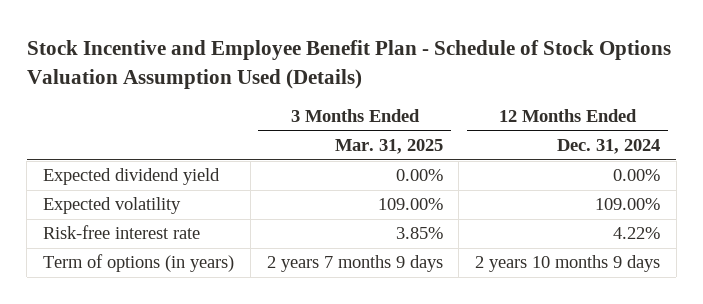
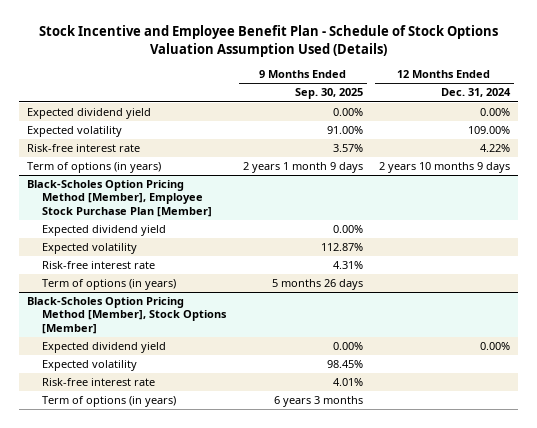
- | 3 Months Ended Mar. 31, 2025 | 12 Months Ended Dec. 31, 2024
+ | 9 Months Ended Sep. 30, 2025 | 12 Months Ended Dec. 31, 2024
+ Black-Scholes Option Pricing Method [Member], Employee Stock Purchase Plan [Member]
+ Expected dividend yield | 0.00% |
+ Expected volatility | 112.87% |
+ Risk-free interest rate | 4.31% |
+ Term of options (in years) | 5 months 26 days |
+ Black-Scholes Option Pricing Method [Member], Stock Options [Member]
+ Expected dividend yield | 0.00% | 0.00%
+ Expected volatility | 98.45% |
+ Risk-free interest rate | 4.01% |
+ Term of options (in years) | 6 years 3 months |

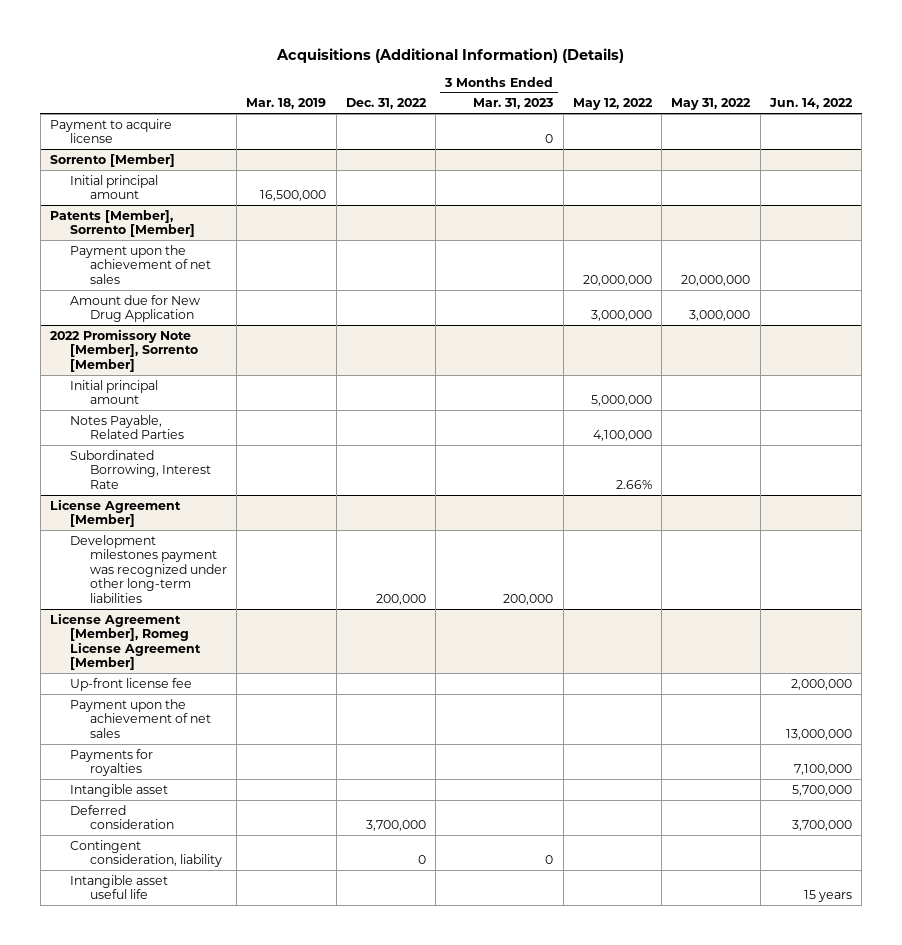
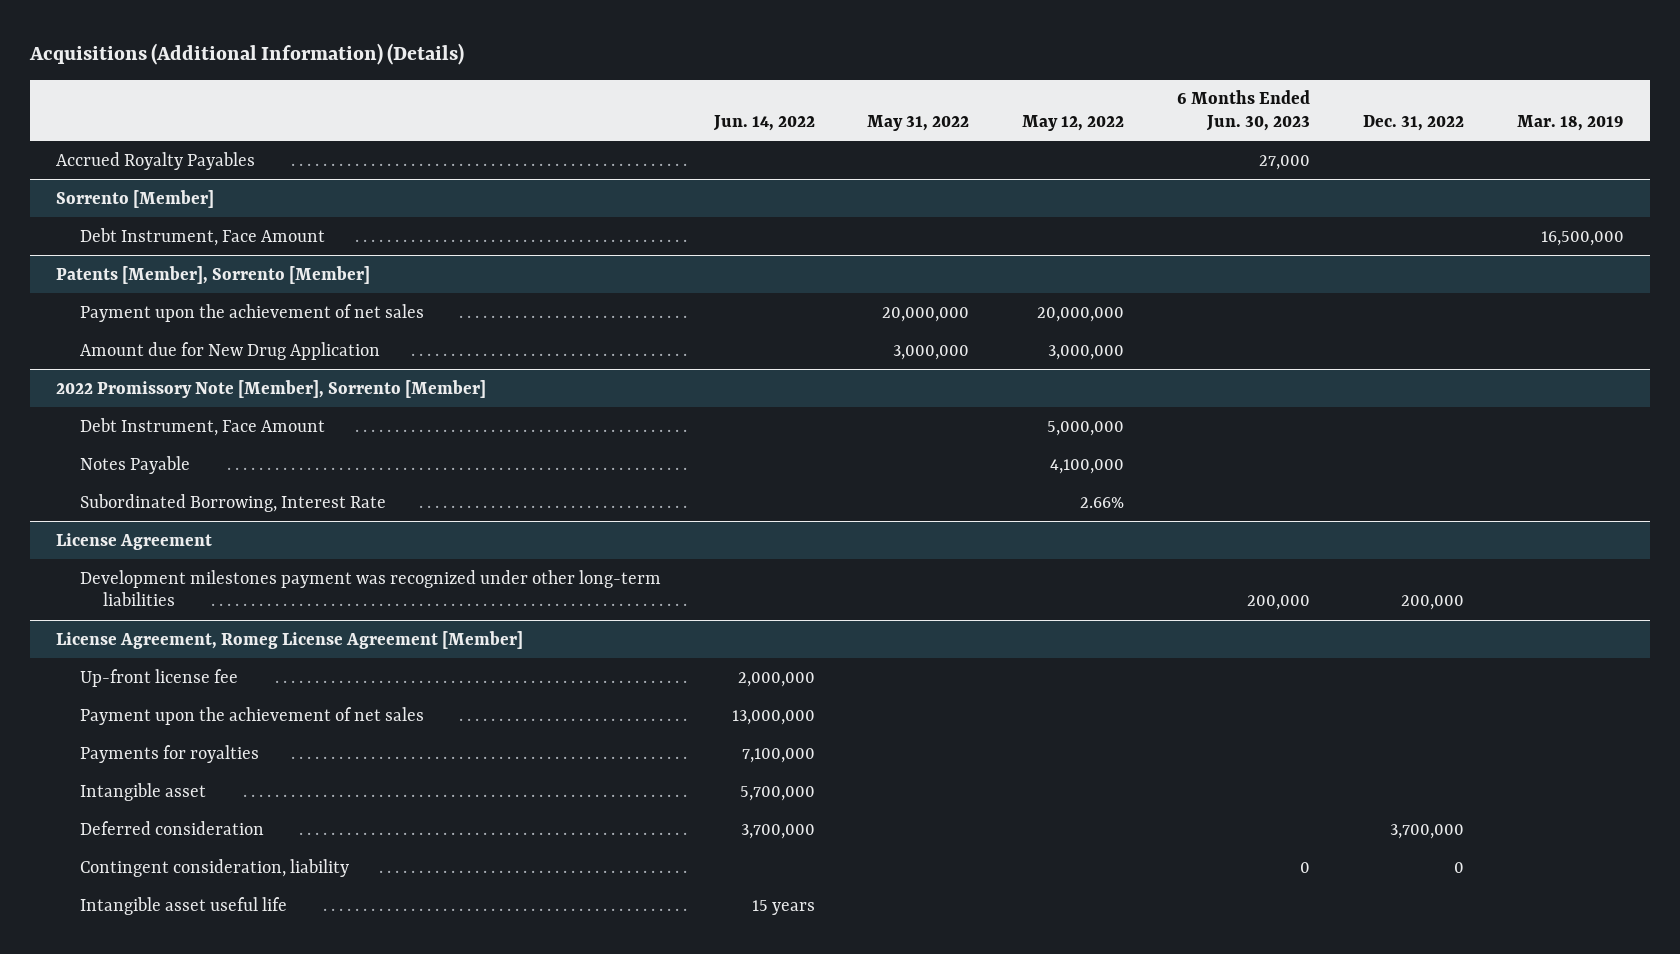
- | Mar. 18, 2019 | Dec. 31, 2022 | 3 Months Ended Mar. 31, 2023 | May 12, 2022 | May 31, 2022 | Jun. 14, 2022
+ | Jun. 14, 2022 | May 31, 2022 | May 12, 2022 | 6 Months Ended Jun. 30, 2023 | Dec. 31, 2022 | Mar. 18, 2019
- Payment to acquire license | | | 0 | | |
+ Accrued Royalty Payables | | | | 27,000 | |
@ Sorrento [Member]
- Initial principal amount | 16,500,000 | | | | |
+ Debt Instrument, Face Amount | | | | | | 16,500,000
@ 2022 Promissory Note [Member], Sorrento [Member]
- Initial principal amount | | | | 5,000,000 | |
- Notes Payable, Related Parties | | | | 4,100,000 | |
+ Debt Instrument, Face Amount | | | 5,000,000 | | |
+ Notes Payable | | | 4,100,000 | | |
- License Agreement [Member]
+ License Agreement
- License Agreement [Member], Romeg License Agreement [Member]
+ License Agreement, Romeg License Agreement [Member]

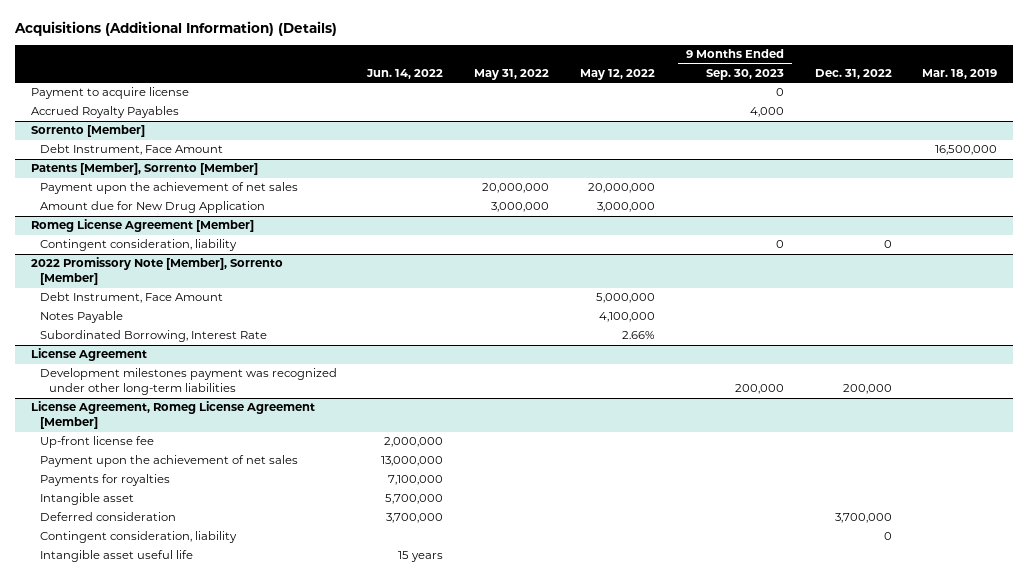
- | Jun. 14, 2022 | May 31, 2022 | May 12, 2022 | 6 Months Ended Jun. 30, 2023 | Dec. 31, 2022 | Mar. 18, 2019
+ | Jun. 14, 2022 | May 31, 2022 | May 12, 2022 | 9 Months Ended Sep. 30, 2023 | Dec. 31, 2022 | Mar. 18, 2019
+ Payment to acquire license | | | | 0 | |
+ Romeg License Agreement [Member]
+ Contingent consideration, liability | | | | 0 | 0 |

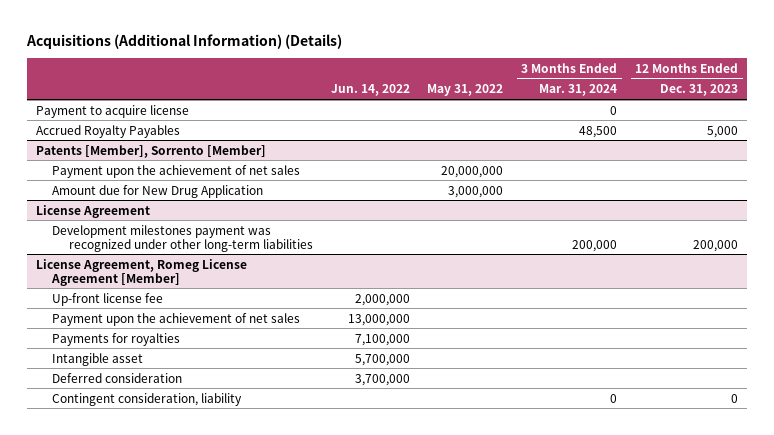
- | Jun. 14, 2022 | May 31, 2022 | May 12, 2022 | 9 Months Ended Sep. 30, 2023 | Dec. 31, 2022 | Mar. 18, 2019
+ | Jun. 14, 2022 | May 31, 2022 | 3 Months Ended Mar. 31, 2024 | 12 Months Ended Dec. 31, 2023
- Sorrento [Member]
- Debt Instrument, Face Amount | | | | | | 16,500,000
- Romeg License Agreement [Member]
- Contingent consideration, liability | | | | 0 | 0 |
- 2022 Promissory Note [Member], Sorrento [Member]
- Debt Instrument, Face Amount | | | 5,000,000 | | |
- Notes Payable | | | 4,100,000 | | |
- Subordinated Borrowing, Interest Rate | | | 2.66% | | |
@ License Agreement, Romeg License Agreement [Member]
- Intangible asset useful life | 15 years | | | | |

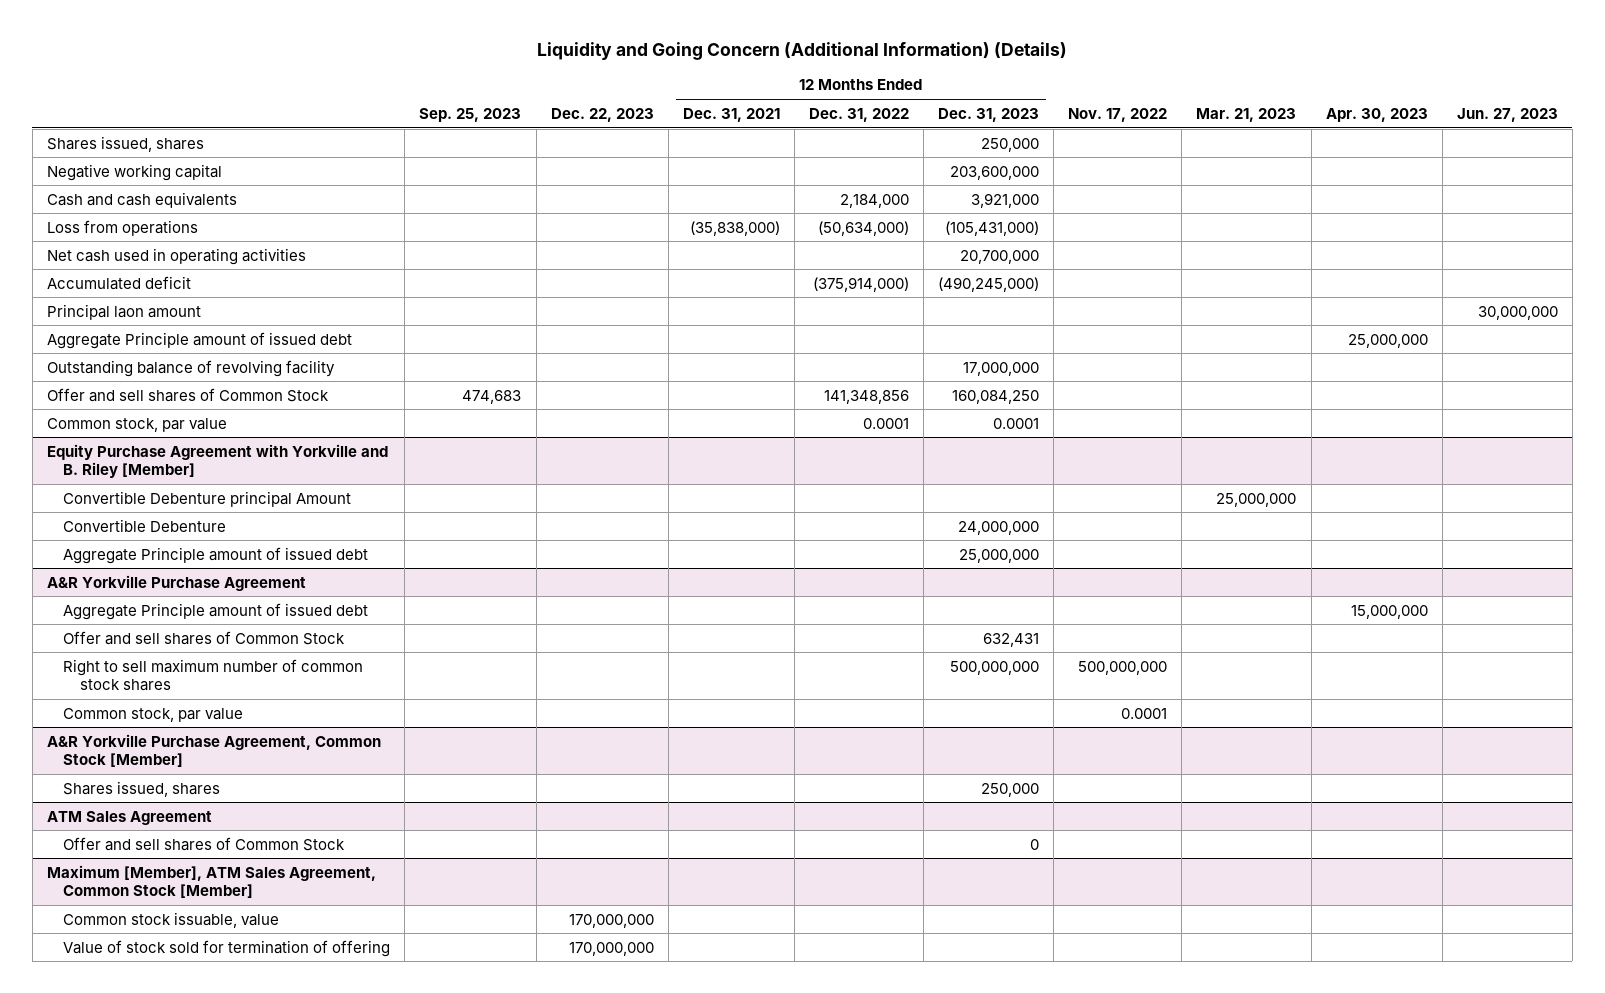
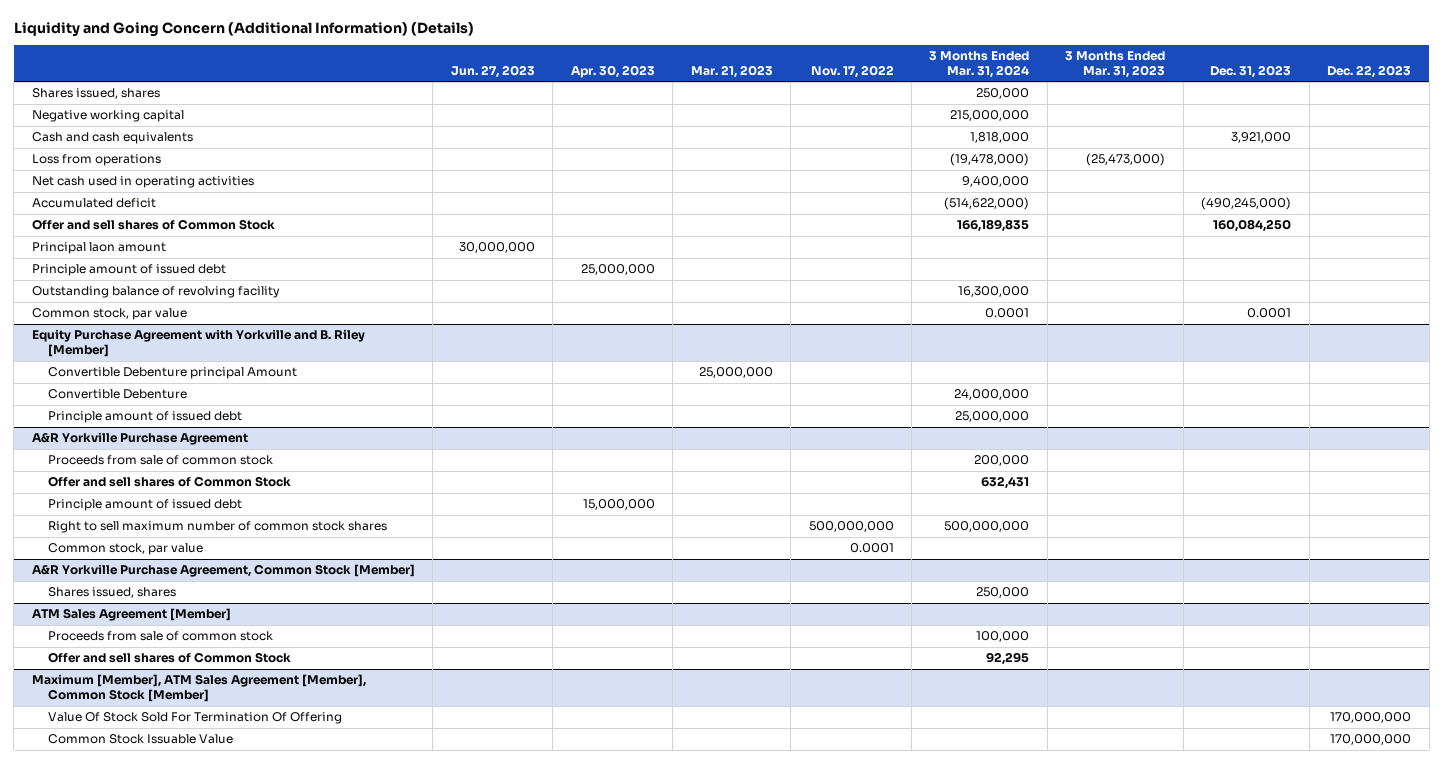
- | Sep. 25, 2023 | Dec. 22, 2023 | 12 Months Ended Dec. 31, 2021 | 12 Months Ended Dec. 31, 2022 | 12 Months Ended Dec. 31, 2023 | Nov. 17, 2022 | Mar. 21, 2023 | Apr. 30, 2023 | Jun. 27, 2023
+ | Jun. 27, 2023 | Apr. 30, 2023 | Mar. 21, 2023 | Nov. 17, 2022 | 3 Months Ended Mar. 31, 2024 | 3 Months Ended Mar. 31, 2023 | Dec. 31, 2023 | Dec. 22, 2023
moved up: Offer and sell shares of Common Stock | | | | | 166,189,835 | | 160,084,250 |
- Aggregate Principle amount of issued debt | | | | | | | | 25,000,000 |
+ Principle amount of issued debt | | 25,000,000 | | | | | |
@ Equity Purchase Agreement with Yorkville and B. Riley [Member]
- Aggregate Principle amount of issued debt | | | | | 25,000,000 | | | |
+ Principle amount of issued debt | | | | | 25,000,000 | | |
@ A&R Yorkville Purchase Agreement
- Aggregate Principle amount of issued debt | | | | | | | | 15,000,000 |
+ Proceeds from sale of common stock | | | | | 200,000 | | |
+ Principle amount of issued debt | | 15,000,000 | | | | | |
- ATM Sales Agreement
+ ATM Sales Agreement [Member]
+ Proceeds from sale of common stock | | | | | 100,000 | | |
- Maximum [Member], ATM Sales Agreement, Common Stock [Member]
- Common stock issuable, value | | 170,000,000 | | | | | | |
- Value of stock sold for termination of offering | | 170,000,000 | | | | | | |
+ Maximum [Member], ATM Sales Agreement [Member], Common Stock [Member]
+ Value Of Stock Sold For Termination Of Offering | | | | | | | | 170,000,000
+ Common Stock Issuable Value | | | | | | | | 170,000,000

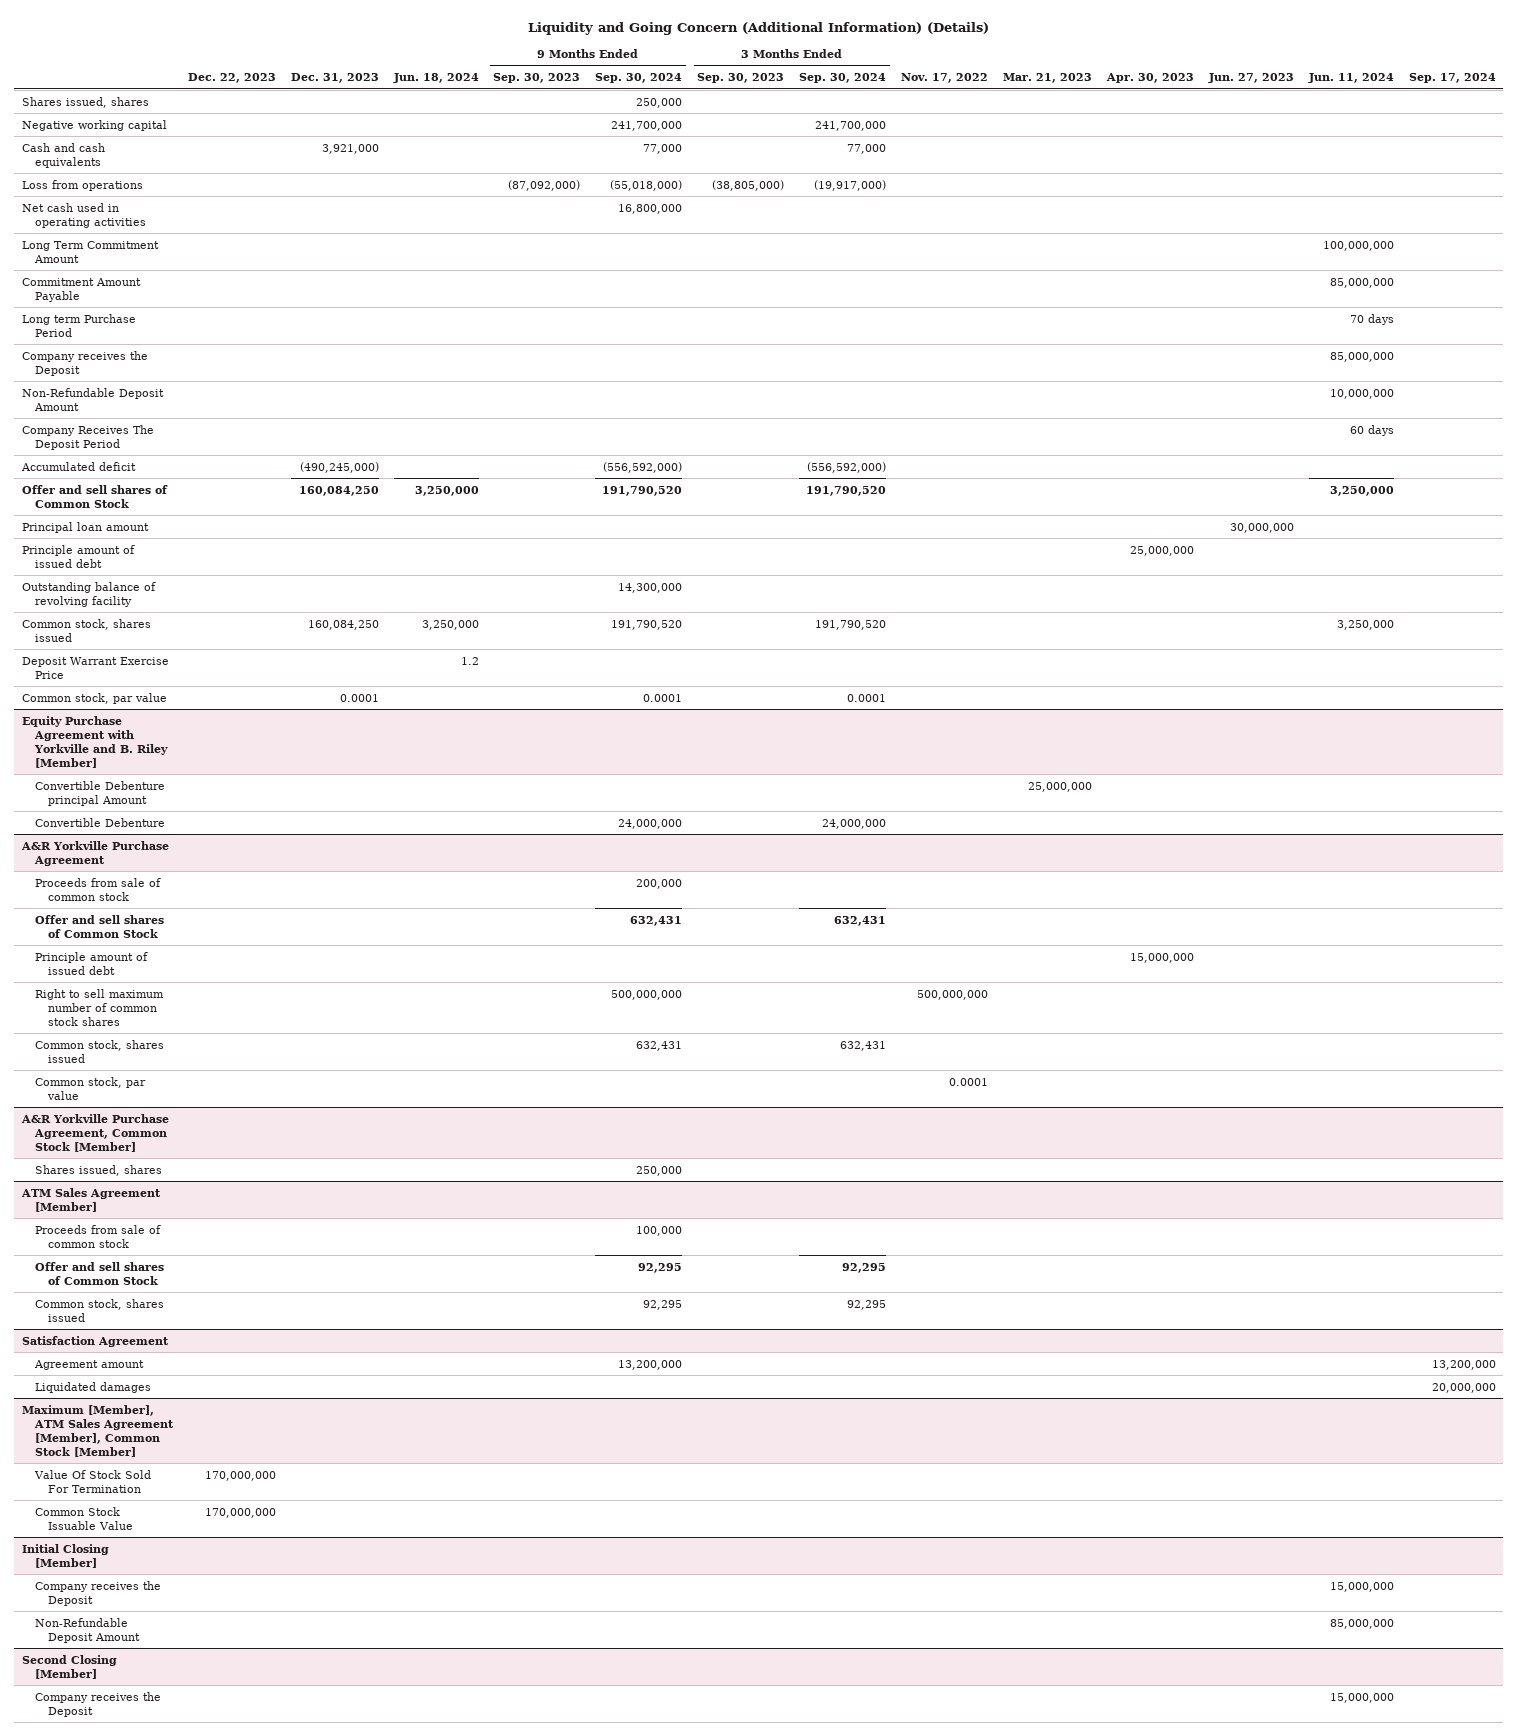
- | Jun. 27, 2023 | Apr. 30, 2023 | Mar. 21, 2023 | Nov. 17, 2022 | 3 Months Ended Mar. 31, 2024 | 3 Months Ended Mar. 31, 2023 | Dec. 31, 2023 | Dec. 22, 2023
+ | Dec. 22, 2023 | Dec. 31, 2023 | Jun. 18, 2024 | 9 Months Ended Sep. 30, 2023 | 9 Months Ended Sep. 30, 2024 | 3 Months Ended Sep. 30, 2023 | 3 Months Ended Sep. 30, 2024 | Nov. 17, 2022 | Mar. 21, 2023 | Apr. 30, 2023 | Jun. 27, 2023 | Jun. 11, 2024 | Sep. 17, 2024
+ Long Term Commitment Amount | | | | | | | | | | | | 100,000,000 |
+ Commitment Amount Payable | | | | | | | | | | | | 85,000,000 |
+ Long term Purchase Period | | | | | | | | | | | | 70 days |
+ Company receives the Deposit | | | | | | | | | | | | 85,000,000 |
+ Non-Refundable Deposit Amount | | | | | | | | | | | | 10,000,000 |
+ Company Receives The Deposit Period | | | | | | | | | | | | 60 days |
- Principal laon amount | 30,000,000 | | | | | | |
+ Principal loan amount | | | | | | | | | | | 30,000,000 | |
+ Common stock, shares issued | | 160,084,250 | 3,250,000 | | 191,790,520 | | 191,790,520 | | | | | 3,250,000 |
+ Deposit Warrant Exercise Price | | | 1.2 | | | | | | | | | |
@ Equity Purchase Agreement with Yorkville and B. Riley [Member]
- Principle amount of issued debt | | | | | 25,000,000 | | |
@ A&R Yorkville Purchase Agreement
+ Common stock, shares issued | | | | | 632,431 | | 632,431 | | | | | |
@ ATM Sales Agreement [Member]
+ Common stock, shares issued | | | | | 92,295 | | 92,295 | | | | | |
+ Satisfaction Agreement
+ Agreement amount | | | | | 13,200,000 | | | | | | | | 13,200,000
+ Liquidated damages | | | | | | | | | | | | | 20,000,000
@ Maximum [Member], ATM Sales Agreement [Member], Common Stock [Member]
- Value Of Stock Sold For Termination Of Offering | | | | | | | | 170,000,000
+ Value Of Stock Sold For Termination | 170,000,000 | | | | | | | | | | | |
+ Initial Closing [Member]
+ Company receives the Deposit | | | | | | | | | | | | 15,000,000 |
+ Non-Refundable Deposit Amount | | | | | | | | | | | | 85,000,000 |
+ Second Closing [Member]
+ Company receives the Deposit | | | | | | | | | | | | 15,000,000 |

